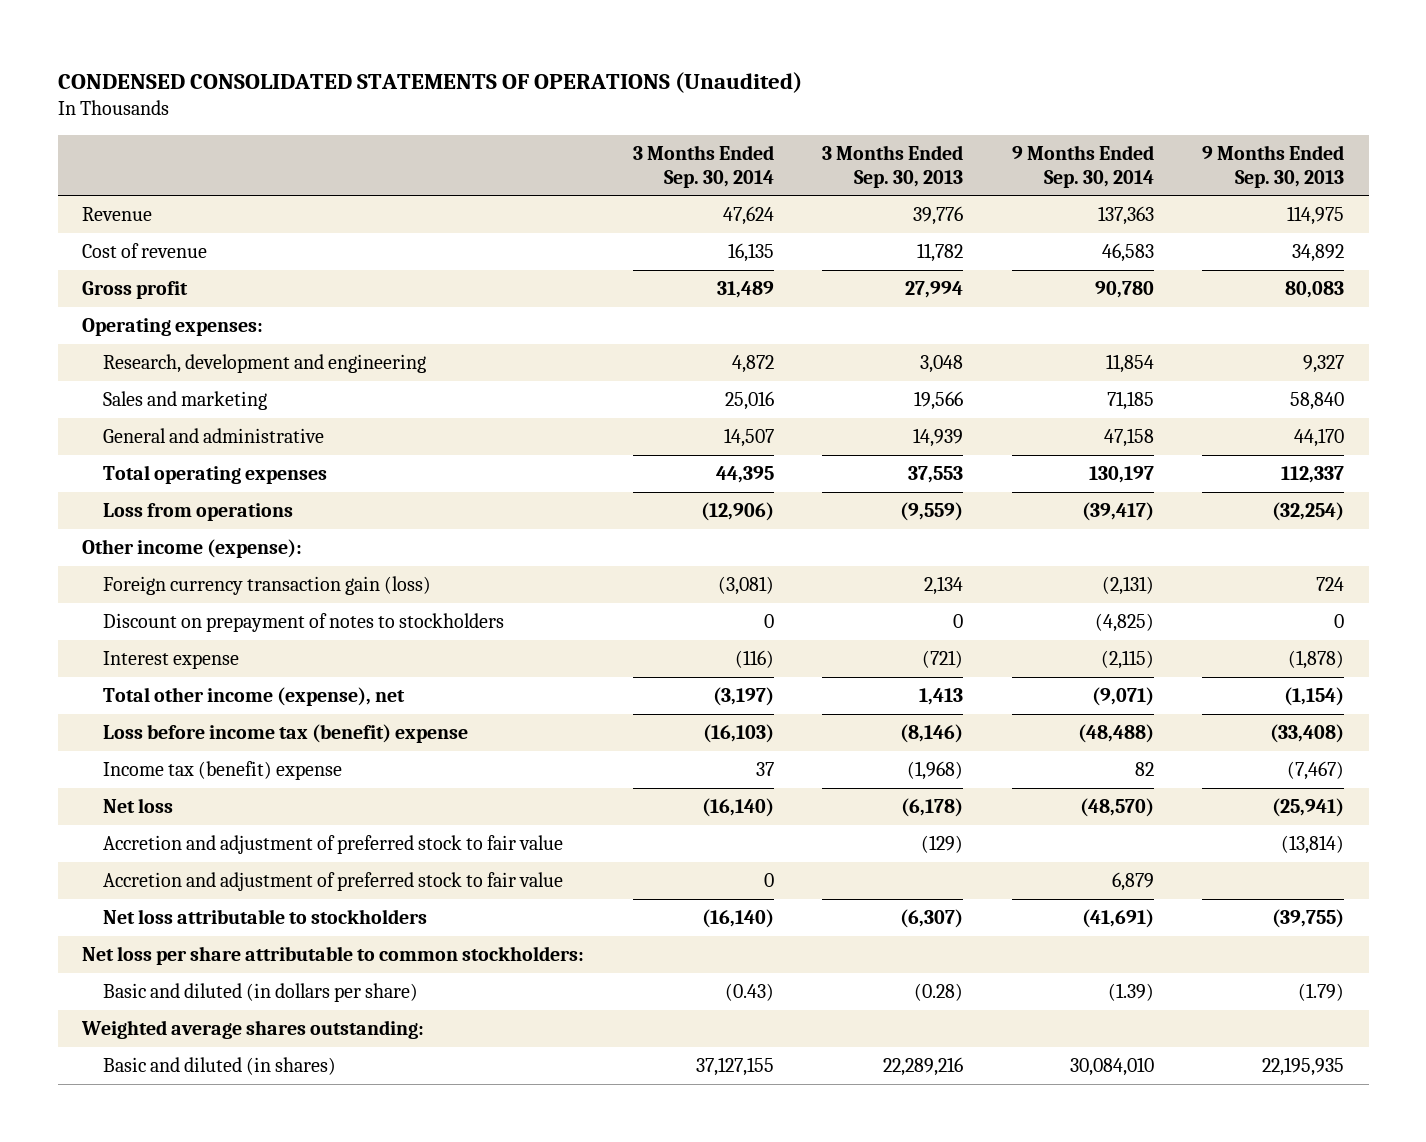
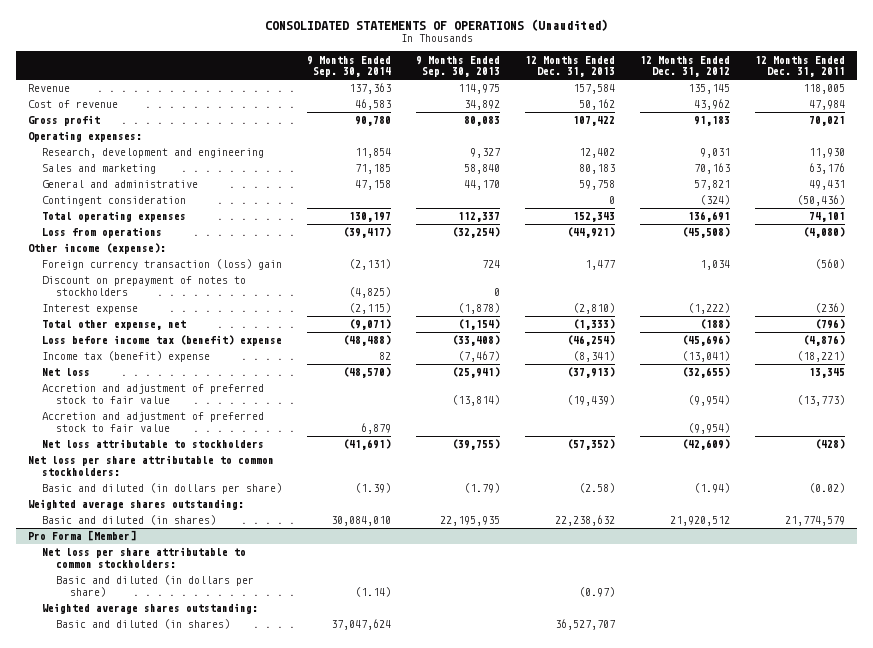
- CONDENSED CONSOLIDATED STATEMENTS OF OPERATIONS (Unaudited)
+ CONSOLIDATED STATEMENTS OF OPERATIONS (Unaudited)
- | 3 Months Ended Sep. 30, 2014 | 3 Months Ended Sep. 30, 2013 | 9 Months Ended Sep. 30, 2014 | 9 Months Ended Sep. 30, 2013
+ | 9 Months Ended Sep. 30, 2014 | 9 Months Ended Sep. 30, 2013 | 12 Months Ended Dec. 31, 2013 | 12 Months Ended Dec. 31, 2012 | 12 Months Ended Dec. 31, 2011
+ Contingent consideration | | | 0 | (324) | (50,436)
- Foreign currency transaction gain (loss) | (3,081) | 2,134 | (2,131) | 724
+ Foreign currency transaction (loss) gain | (2,131) | 724 | 1,477 | 1,034 | (560)
- Total other income (expense), net | (3,197) | 1,413 | (9,071) | (1,154)
+ Total other expense, net | (9,071) | (1,154) | (1,333) | (188) | (796)
+ Pro Forma [Member]
+ Net loss per share attributable to common stockholders:
+ Basic and diluted (in dollars per share) | (1.14) | | (0.97) | |
+ Weighted average shares outstanding:
+ Basic and diluted (in shares) | 37,047,624 | | 36,527,707 | |

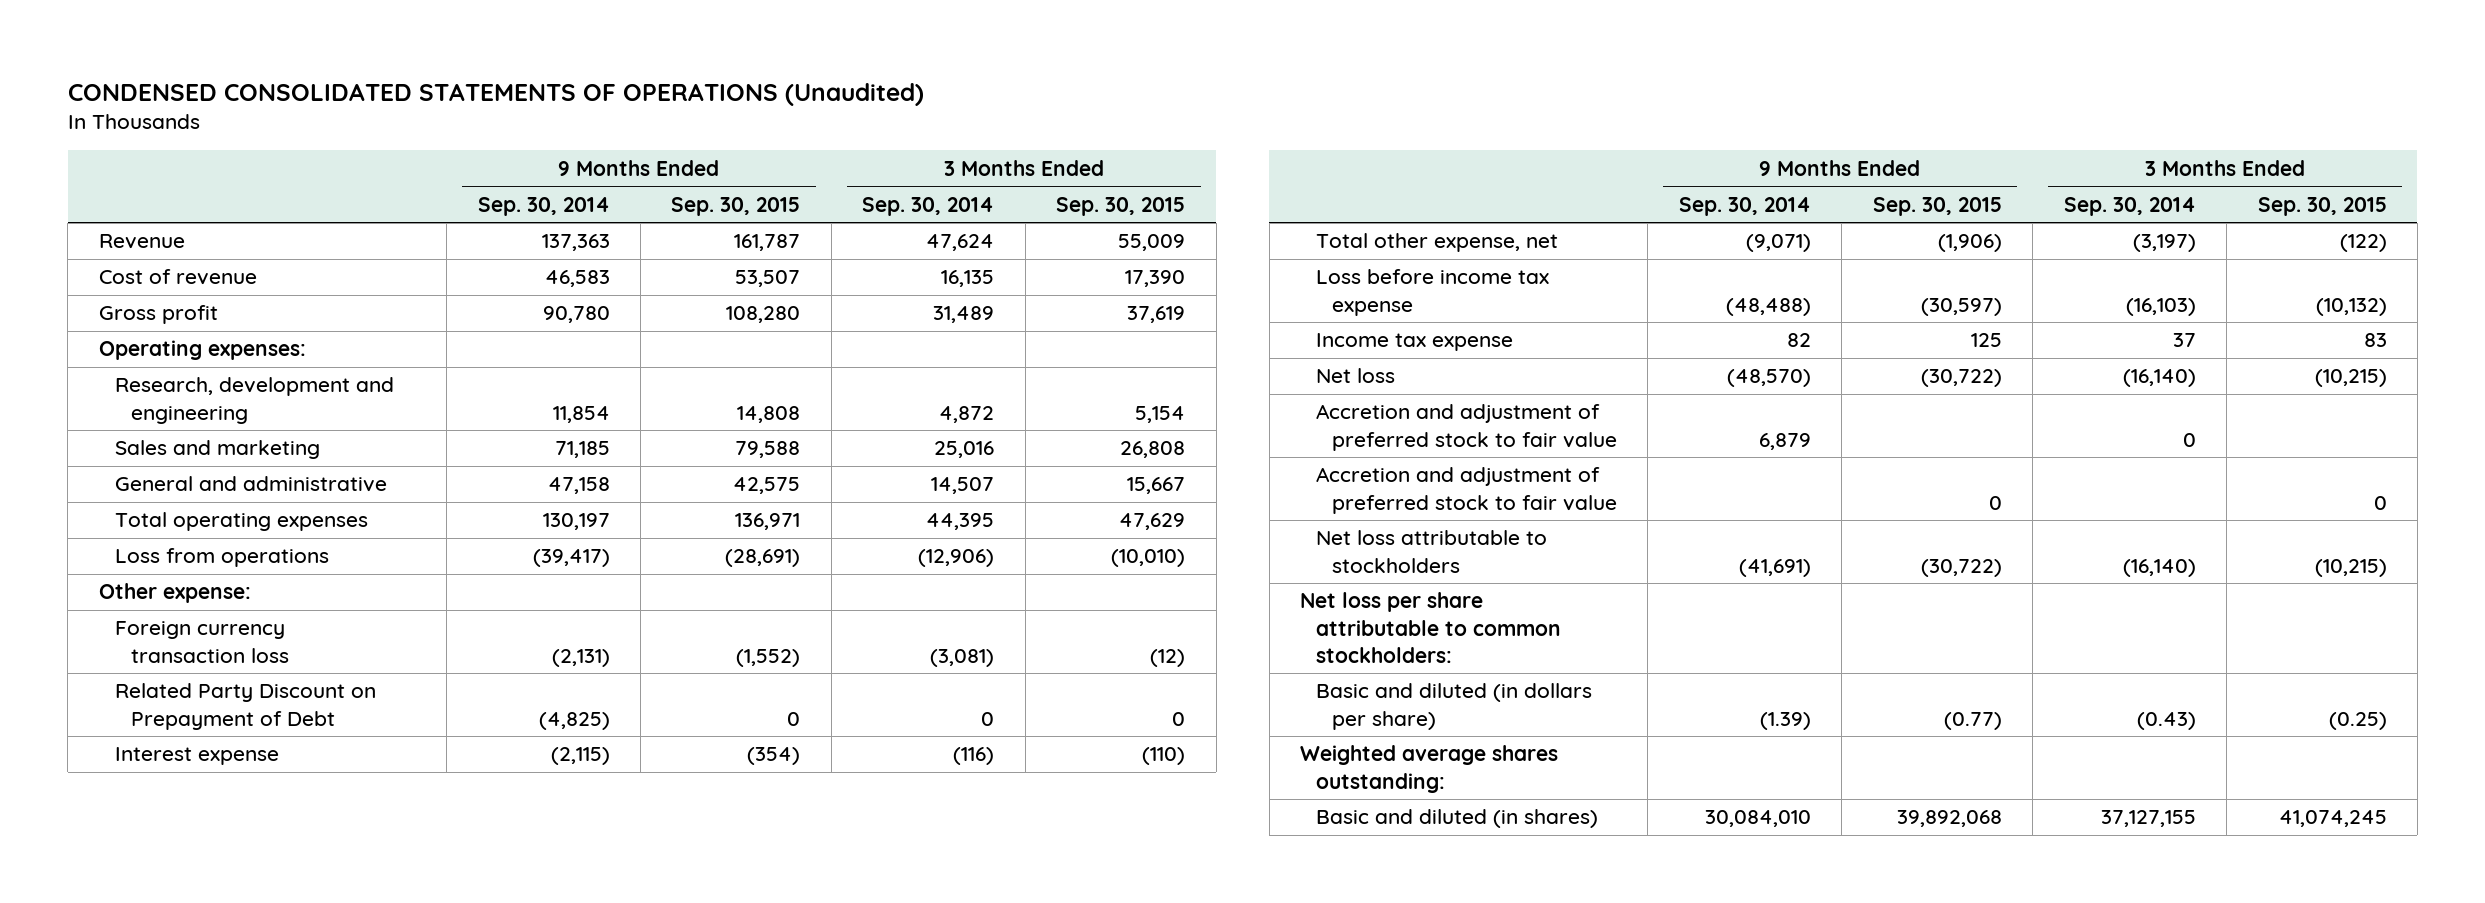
- CONSOLIDATED STATEMENTS OF OPERATIONS (Unaudited)
+ CONDENSED CONSOLIDATED STATEMENTS OF OPERATIONS (Unaudited)
- | 9 Months Ended Sep. 30, 2014 | 9 Months Ended Sep. 30, 2013 | 12 Months Ended Dec. 31, 2013 | 12 Months Ended Dec. 31, 2012 | 12 Months Ended Dec. 31, 2011
+ | 9 Months Ended Sep. 30, 2014 | 9 Months Ended Sep. 30, 2015 | 3 Months Ended Sep. 30, 2014 | 3 Months Ended Sep. 30, 2015
- Contingent consideration | | | 0 | (324) | (50,436)
- Other income (expense):
- Foreign currency transaction (loss) gain | (2,131) | 724 | 1,477 | 1,034 | (560)
- Discount on prepayment of notes to stockholders | (4,825) | 0 | | |
+ Other expense:
+ Foreign currency transaction loss | (2,131) | (1,552) | (3,081) | (12)
+ Related Party Discount on Prepayment of Debt | (4,825) | 0 | 0 | 0
- Loss before income tax (benefit) expense | (48,488) | (33,408) | (46,254) | (45,696) | (4,876)
- Income tax (benefit) expense | 82 | (7,467) | (8,341) | (13,041) | (18,221)
+ Loss before income tax expense | (48,488) | (30,597) | (16,103) | (10,132)
+ Income tax expense | 82 | 125 | 37 | 83
moved down: Accretion and adjustment of preferred stock to fair value | | 0 | | 0
- Pro Forma [Member]
- Net loss per share attributable to common stockholders:
- Basic and diluted (in dollars per share) | (1.14) | | (0.97) | |
- Weighted average shares outstanding:
- Basic and diluted (in shares) | 37,047,624 | | 36,527,707 | |

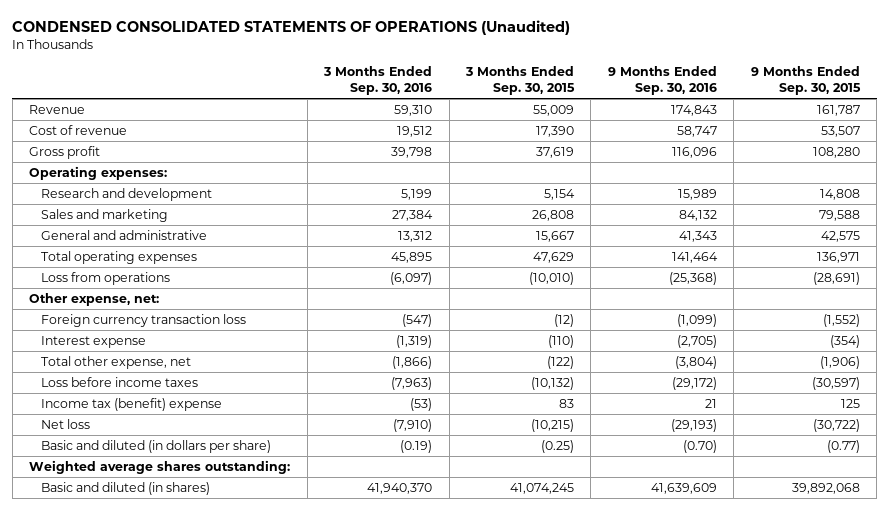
- | 9 Months Ended Sep. 30, 2014 | 9 Months Ended Sep. 30, 2015 | 3 Months Ended Sep. 30, 2014 | 3 Months Ended Sep. 30, 2015
+ | 3 Months Ended Sep. 30, 2016 | 3 Months Ended Sep. 30, 2015 | 9 Months Ended Sep. 30, 2016 | 9 Months Ended Sep. 30, 2015
- Research, development and engineering | 11,854 | 14,808 | 4,872 | 5,154
+ Research and development | 5,199 | 5,154 | 15,989 | 14,808
- Other expense:
+ Other expense, net:
- Related Party Discount on Prepayment of Debt | (4,825) | 0 | 0 | 0
- Loss before income tax expense | (48,488) | (30,597) | (16,103) | (10,132)
- Income tax expense | 82 | 125 | 37 | 83
+ Loss before income taxes | (7,963) | (10,132) | (29,172) | (30,597)
+ Income tax (benefit) expense | (53) | 83 | 21 | 125
- Accretion and adjustment of preferred stock to fair value | 6,879 | | 0 |
- Accretion and adjustment of preferred stock to fair value | | 0 | | 0
- Net loss attributable to stockholders | (41,691) | (30,722) | (16,140) | (10,215)
- Net loss per share attributable to common stockholders:

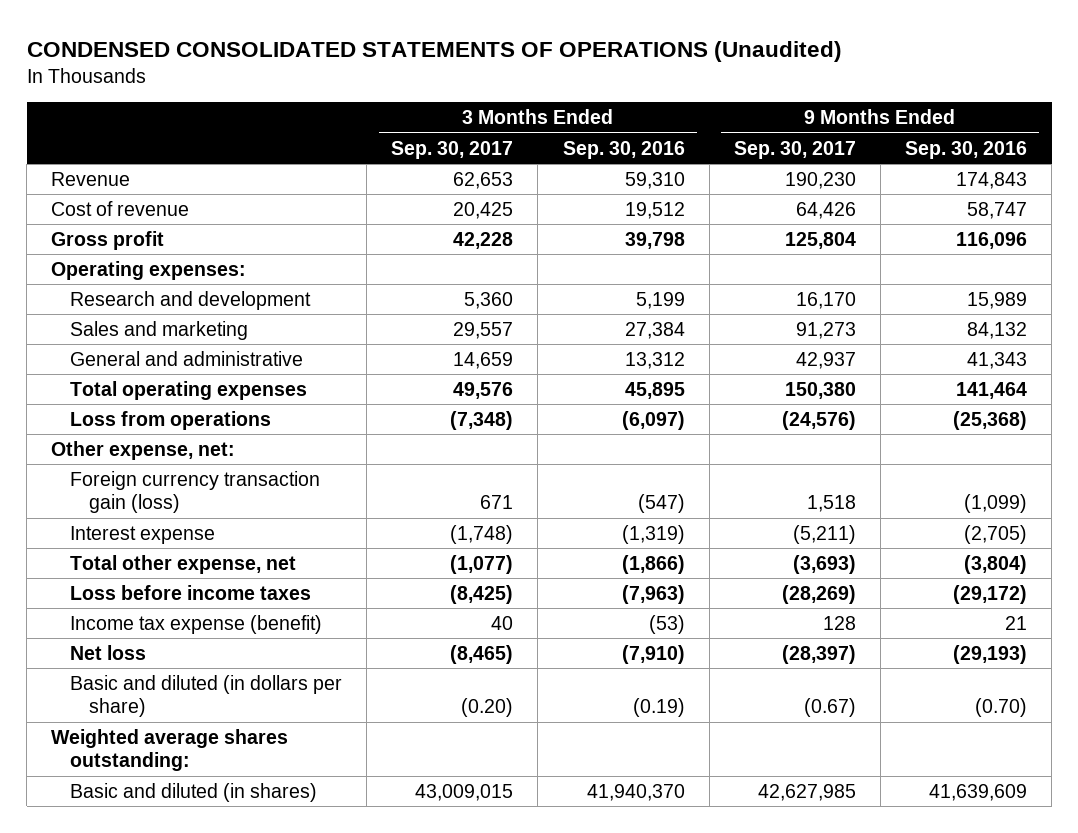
- | 3 Months Ended Sep. 30, 2016 | 3 Months Ended Sep. 30, 2015 | 9 Months Ended Sep. 30, 2016 | 9 Months Ended Sep. 30, 2015
+ | 3 Months Ended Sep. 30, 2017 | 3 Months Ended Sep. 30, 2016 | 9 Months Ended Sep. 30, 2017 | 9 Months Ended Sep. 30, 2016
- Foreign currency transaction loss | (547) | (12) | (1,099) | (1,552)
+ Foreign currency transaction gain (loss) | 671 | (547) | 1,518 | (1,099)
- Income tax (benefit) expense | (53) | 83 | 21 | 125
+ Income tax expense (benefit) | 40 | (53) | 128 | 21

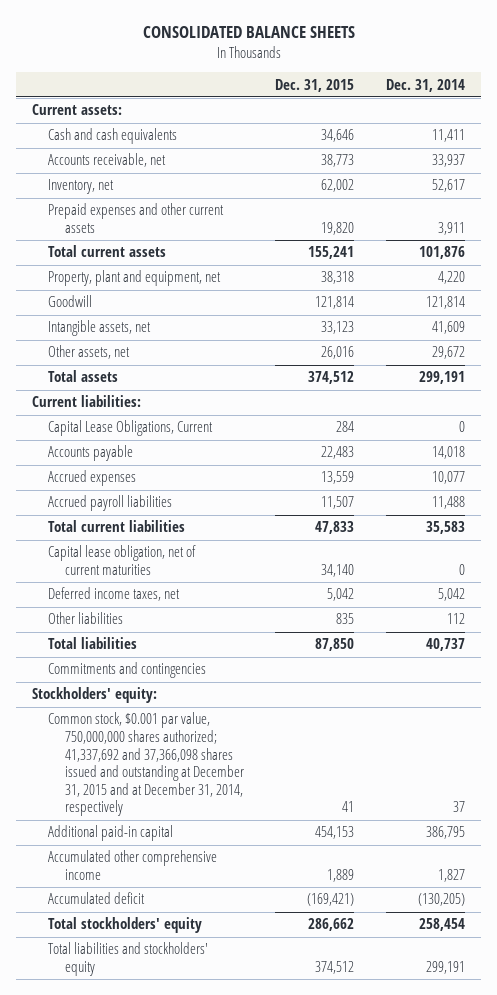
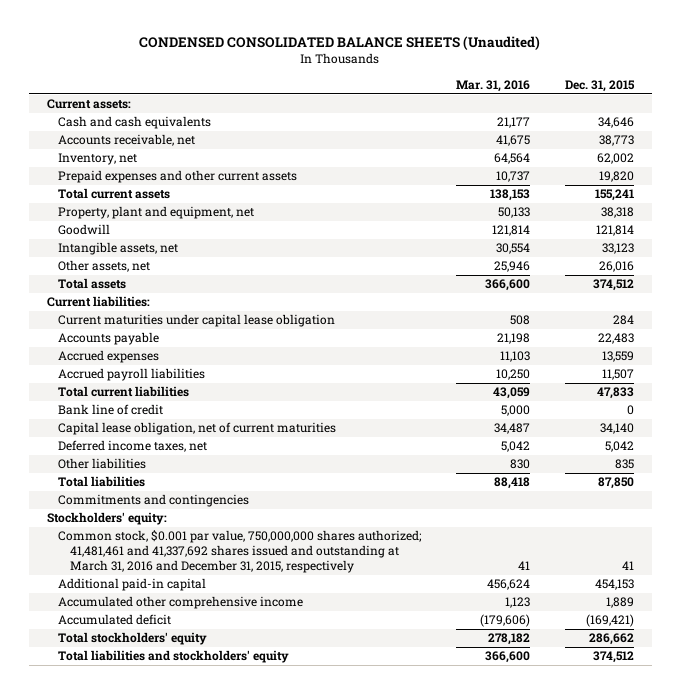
- CONSOLIDATED BALANCE SHEETS
+ CONDENSED CONSOLIDATED BALANCE SHEETS (Unaudited)
- | Dec. 31, 2015 | Dec. 31, 2014
+ | Mar. 31, 2016 | Dec. 31, 2015
- Capital Lease Obligations, Current | 284 | 0
+ Current maturities under capital lease obligation | 508 | 284
+ Bank line of credit | 5,000 | 0
- Common stock, $0.001 par value, 750,000,000 shares authorized; 41,337,692 and 37,366,098 shares issued and outstanding at December 31, 2015 and at December 31, 2014, respectively | 41 | 37
+ Common stock, $0.001 par value, 750,000,000 shares authorized; 41,481,461 and 41,337,692 shares issued and outstanding at March 31, 2016 and December 31, 2015, respectively | 41 | 41

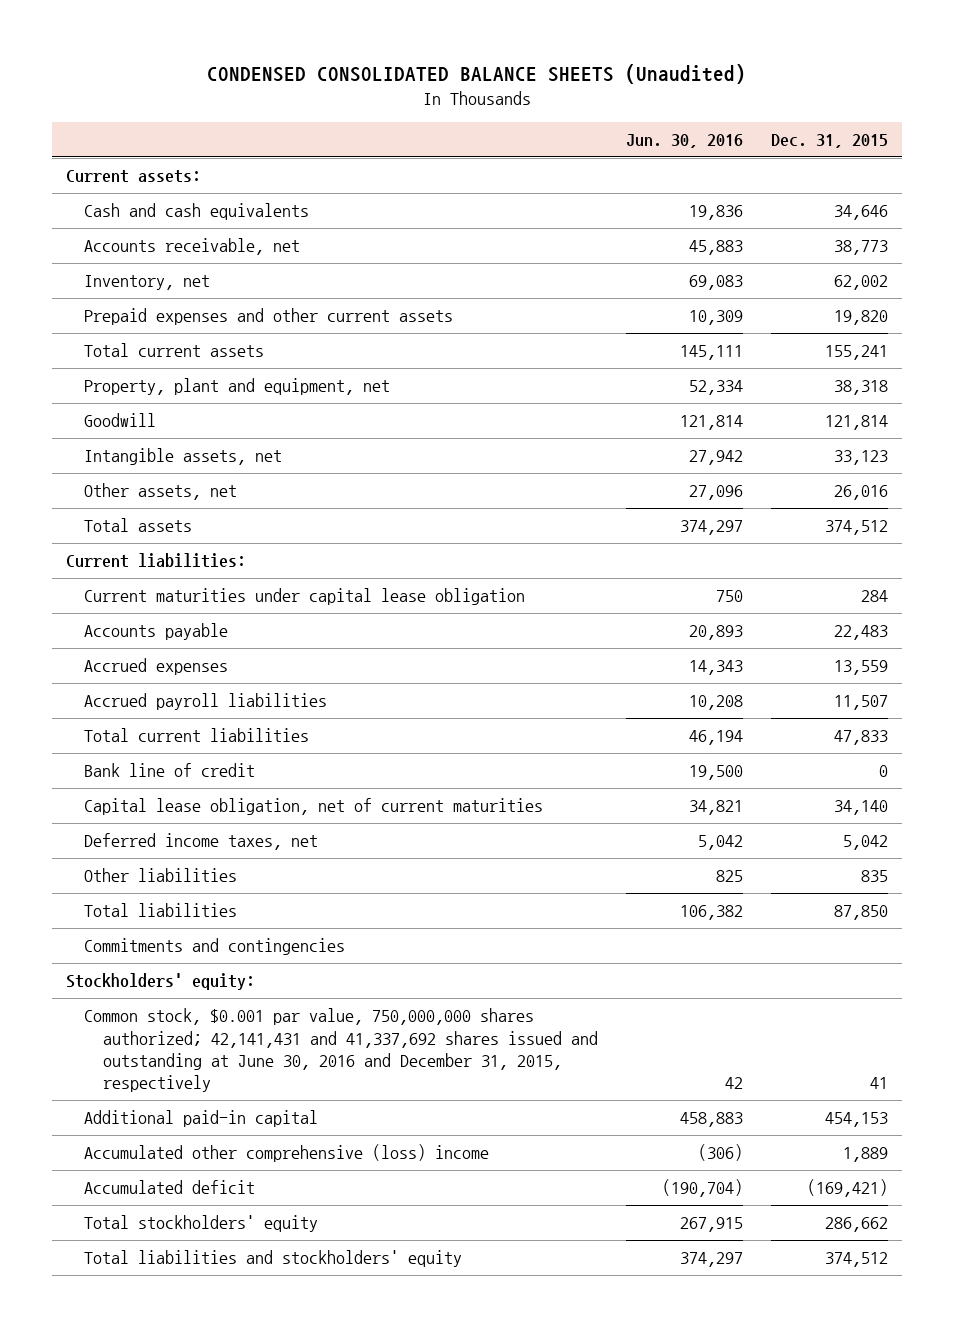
- | Mar. 31, 2016 | Dec. 31, 2015
+ | Jun. 30, 2016 | Dec. 31, 2015
- Common stock, $0.001 par value, 750,000,000 shares authorized; 41,481,461 and 41,337,692 shares issued and outstanding at March 31, 2016 and December 31, 2015, respectively | 41 | 41
+ Common stock, $0.001 par value, 750,000,000 shares authorized; 42,141,431 and 41,337,692 shares issued and outstanding at June 30, 2016 and December 31, 2015, respectively | 42 | 41
- Accumulated other comprehensive income | 1,123 | 1,889
+ Accumulated other comprehensive (loss) income | (306) | 1,889

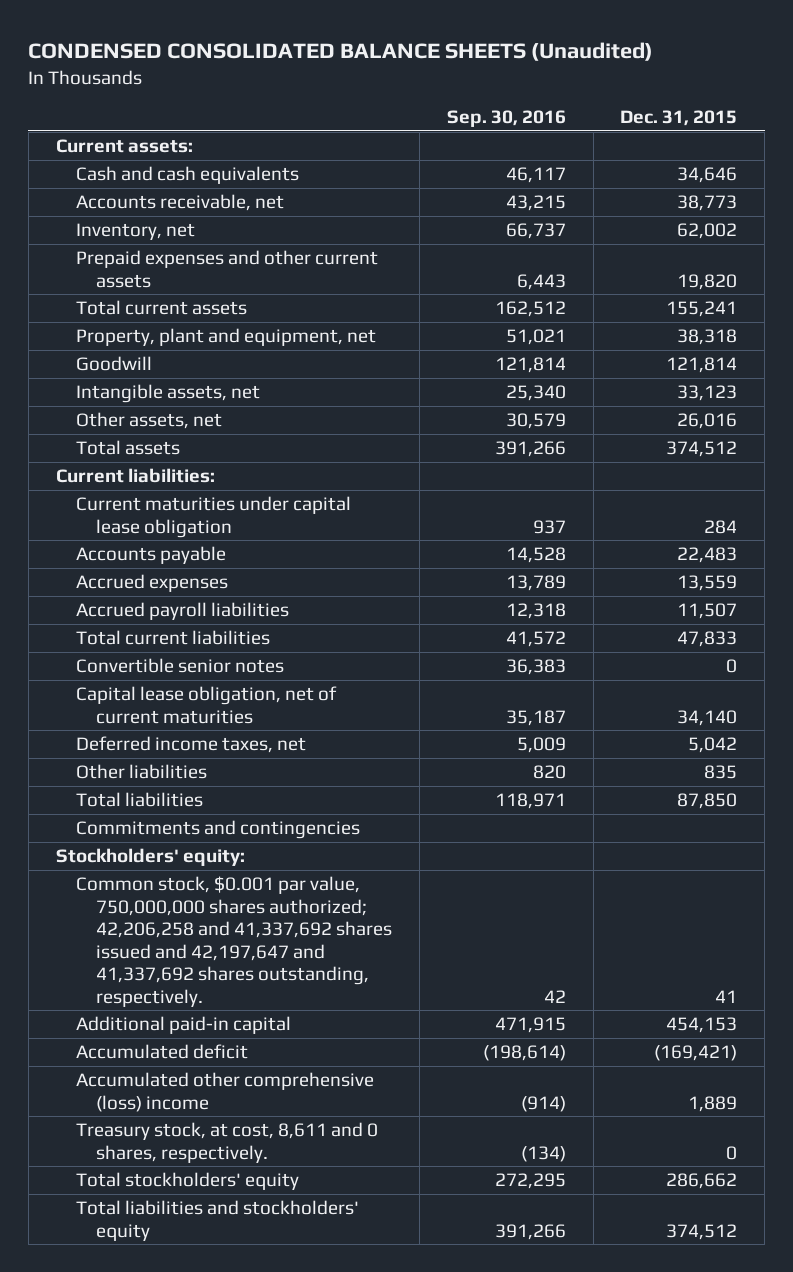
- | Jun. 30, 2016 | Dec. 31, 2015
+ | Sep. 30, 2016 | Dec. 31, 2015
- Bank line of credit | 19,500 | 0
+ Convertible senior notes | 36,383 | 0
- Common stock, $0.001 par value, 750,000,000 shares authorized; 42,141,431 and 41,337,692 shares issued and outstanding at June 30, 2016 and December 31, 2015, respectively | 42 | 41
+ Common stock, $0.001 par value, 750,000,000 shares authorized; 42,206,258 and 41,337,692 shares issued and 42,197,647 and 41,337,692 shares outstanding, respectively. | 42 | 41
moved down: Accumulated other comprehensive (loss) income | (914) | 1,889
+ Treasury stock, at cost, 8,611 and 0 shares, respectively. | (134) | 0

